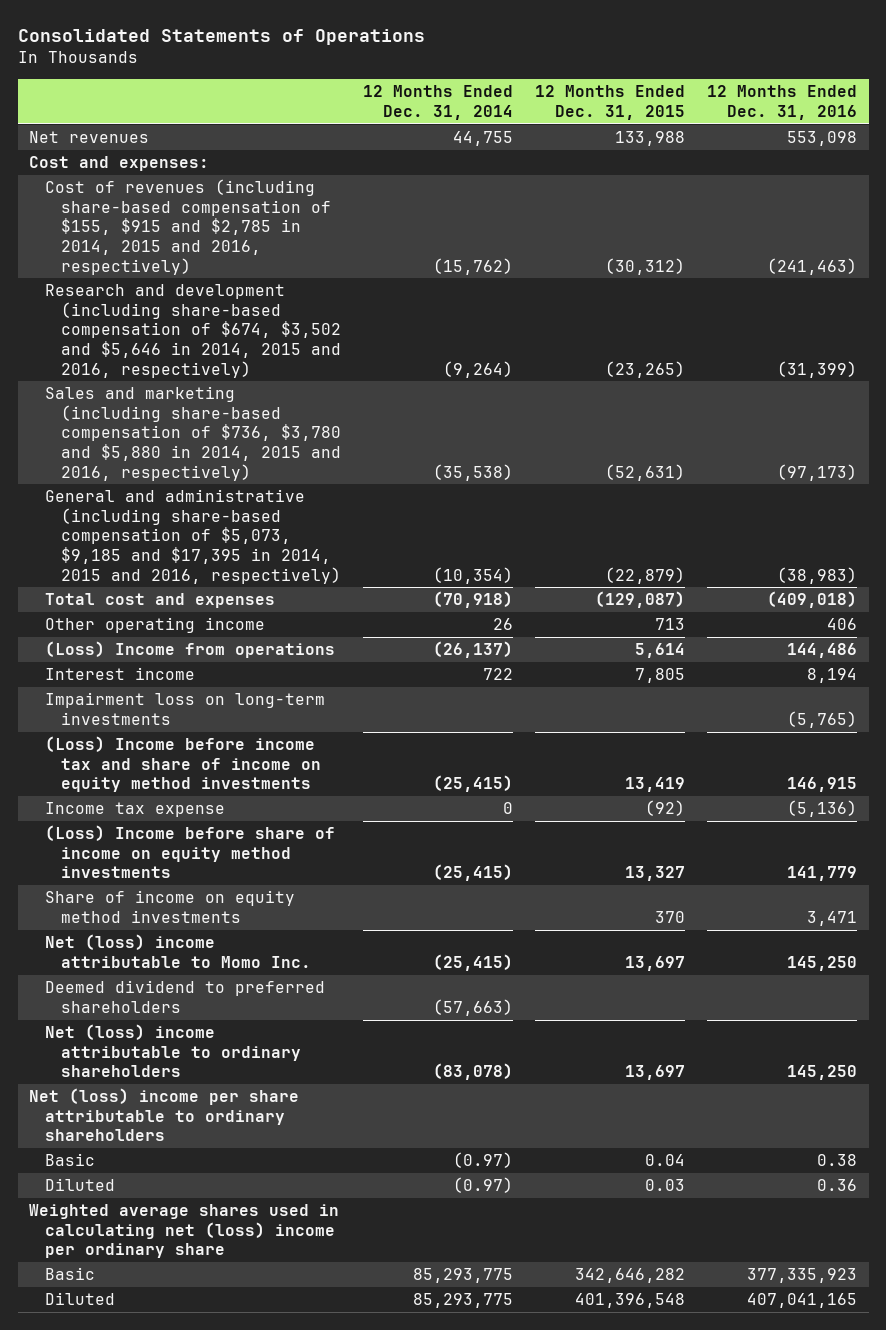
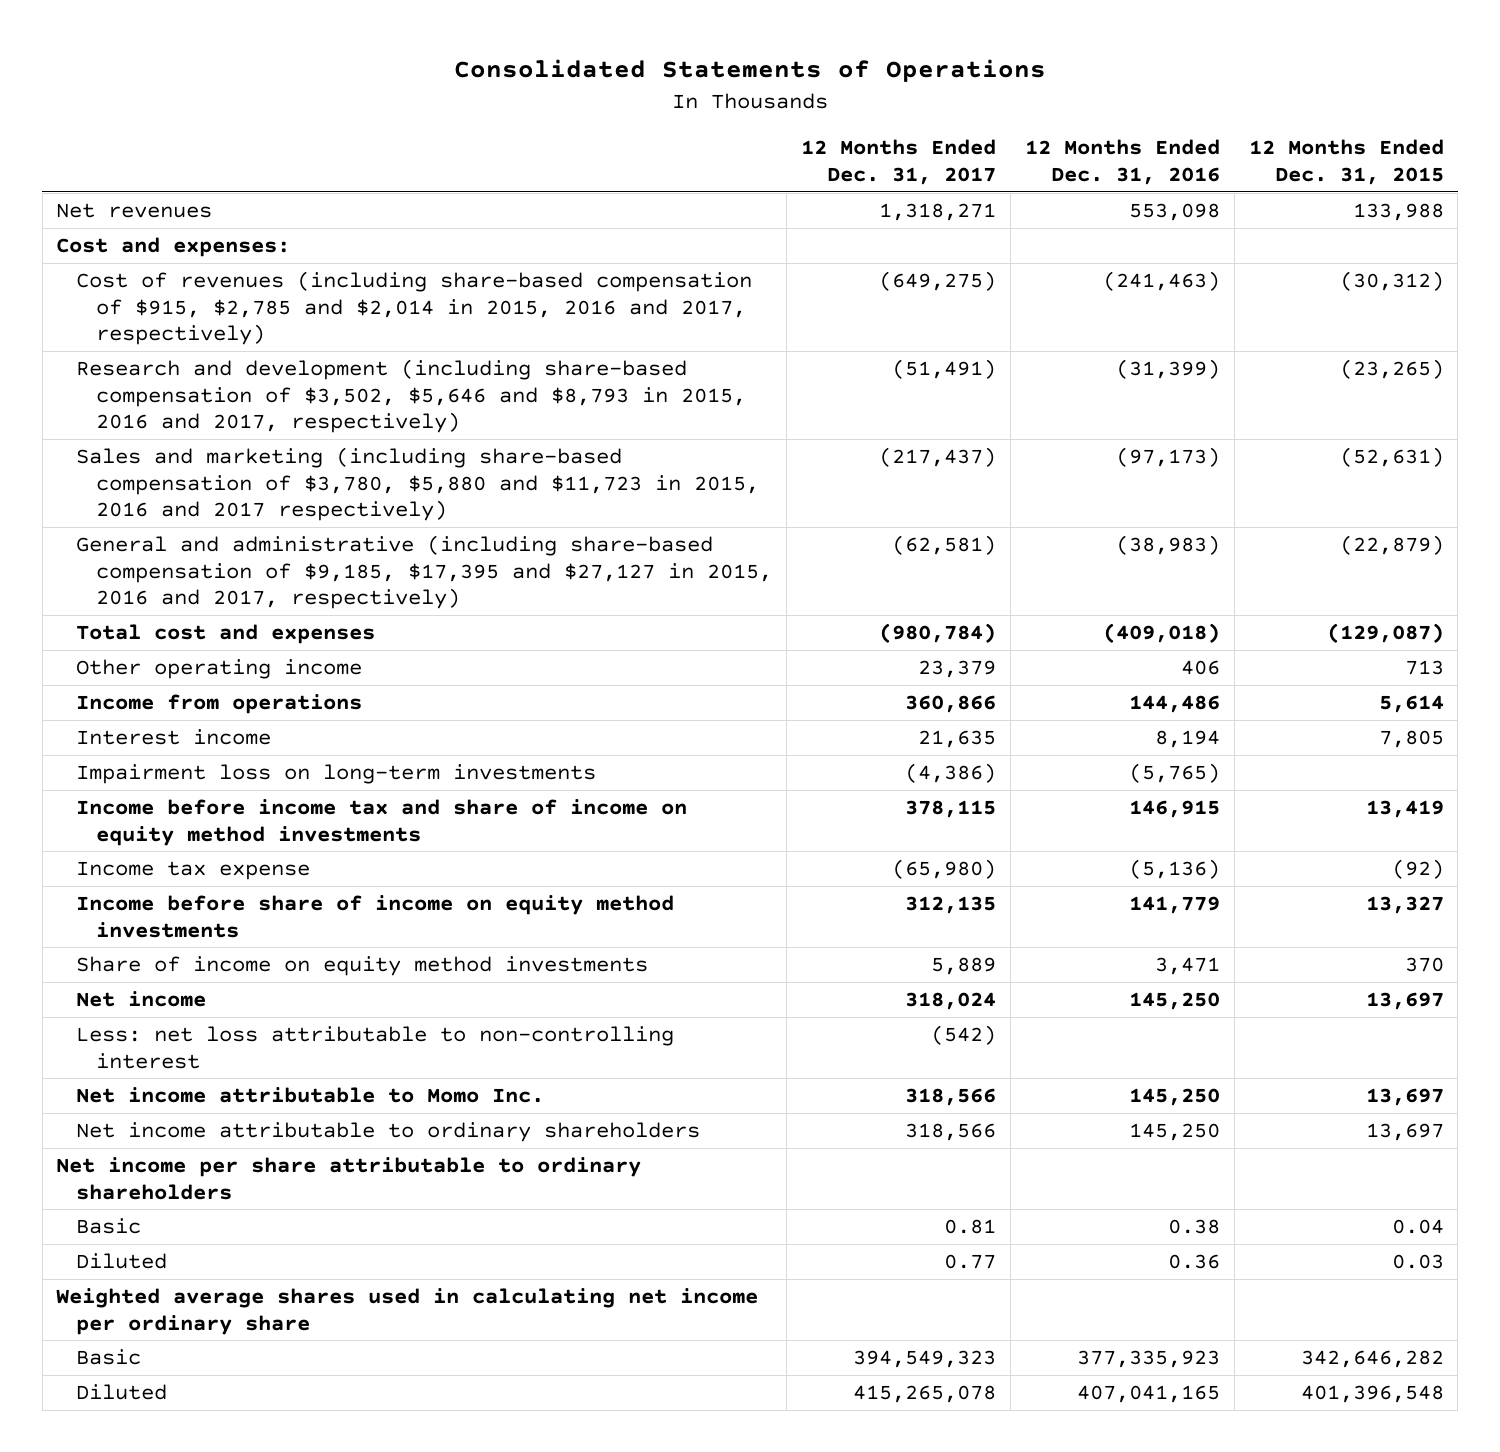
- | 12 Months Ended Dec. 31, 2014 | 12 Months Ended Dec. 31, 2015 | 12 Months Ended Dec. 31, 2016
+ | 12 Months Ended Dec. 31, 2017 | 12 Months Ended Dec. 31, 2016 | 12 Months Ended Dec. 31, 2015
- Cost of revenues (including share-based compensation of $155, $915 and $2,785 in 2014, 2015 and 2016, respectively) | (15,762) | (30,312) | (241,463)
- Research and development (including share-based compensation of $674, $3,502 and $5,646 in 2014, 2015 and 2016, respectively) | (9,264) | (23,265) | (31,399)
- Sales and marketing (including share-based compensation of $736, $3,780 and $5,880 in 2014, 2015 and 2016, respectively) | (35,538) | (52,631) | (97,173)
- General and administrative (including share-based compensation of $5,073, $9,185 and $17,395 in 2014, 2015 and 2016, respectively) | (10,354) | (22,879) | (38,983)
+ Cost of revenues (including share-based compensation of $915, $2,785 and $2,014 in 2015, 2016 and 2017, respectively) | (649,275) | (241,463) | (30,312)
+ Research and development (including share-based compensation of $3,502, $5,646 and $8,793 in 2015, 2016 and 2017, respectively) | (51,491) | (31,399) | (23,265)
+ Sales and marketing (including share-based compensation of $3,780, $5,880 and $11,723 in 2015, 2016 and 2017 respectively) | (217,437) | (97,173) | (52,631)
+ General and administrative (including share-based compensation of $9,185, $17,395 and $27,127 in 2015, 2016 and 2017, respectively) | (62,581) | (38,983) | (22,879)
- (Loss) Income from operations | (26,137) | 5,614 | 144,486
+ Income from operations | 360,866 | 144,486 | 5,614
- (Loss) Income before income tax and share of income on equity method investments | (25,415) | 13,419 | 146,915
+ Income before income tax and share of income on equity method investments | 378,115 | 146,915 | 13,419
- (Loss) Income before share of income on equity method investments | (25,415) | 13,327 | 141,779
+ Income before share of income on equity method investments | 312,135 | 141,779 | 13,327
- Net (loss) income attributable to Momo Inc. | (25,415) | 13,697 | 145,250
- Deemed dividend to preferred shareholders | (57,663) | |
- Net (loss) income attributable to ordinary shareholders | (83,078) | 13,697 | 145,250
- Net (loss) income per share attributable to ordinary shareholders
+ Net income | 318,024 | 145,250 | 13,697
+ Less: net loss attributable to non-controlling interest | (542) | |
+ Net income attributable to Momo Inc. | 318,566 | 145,250 | 13,697
+ Net income attributable to ordinary shareholders | 318,566 | 145,250 | 13,697
+ Net income per share attributable to ordinary shareholders
- Weighted average shares used in calculating net (loss) income per ordinary share
+ Weighted average shares used in calculating net income per ordinary share

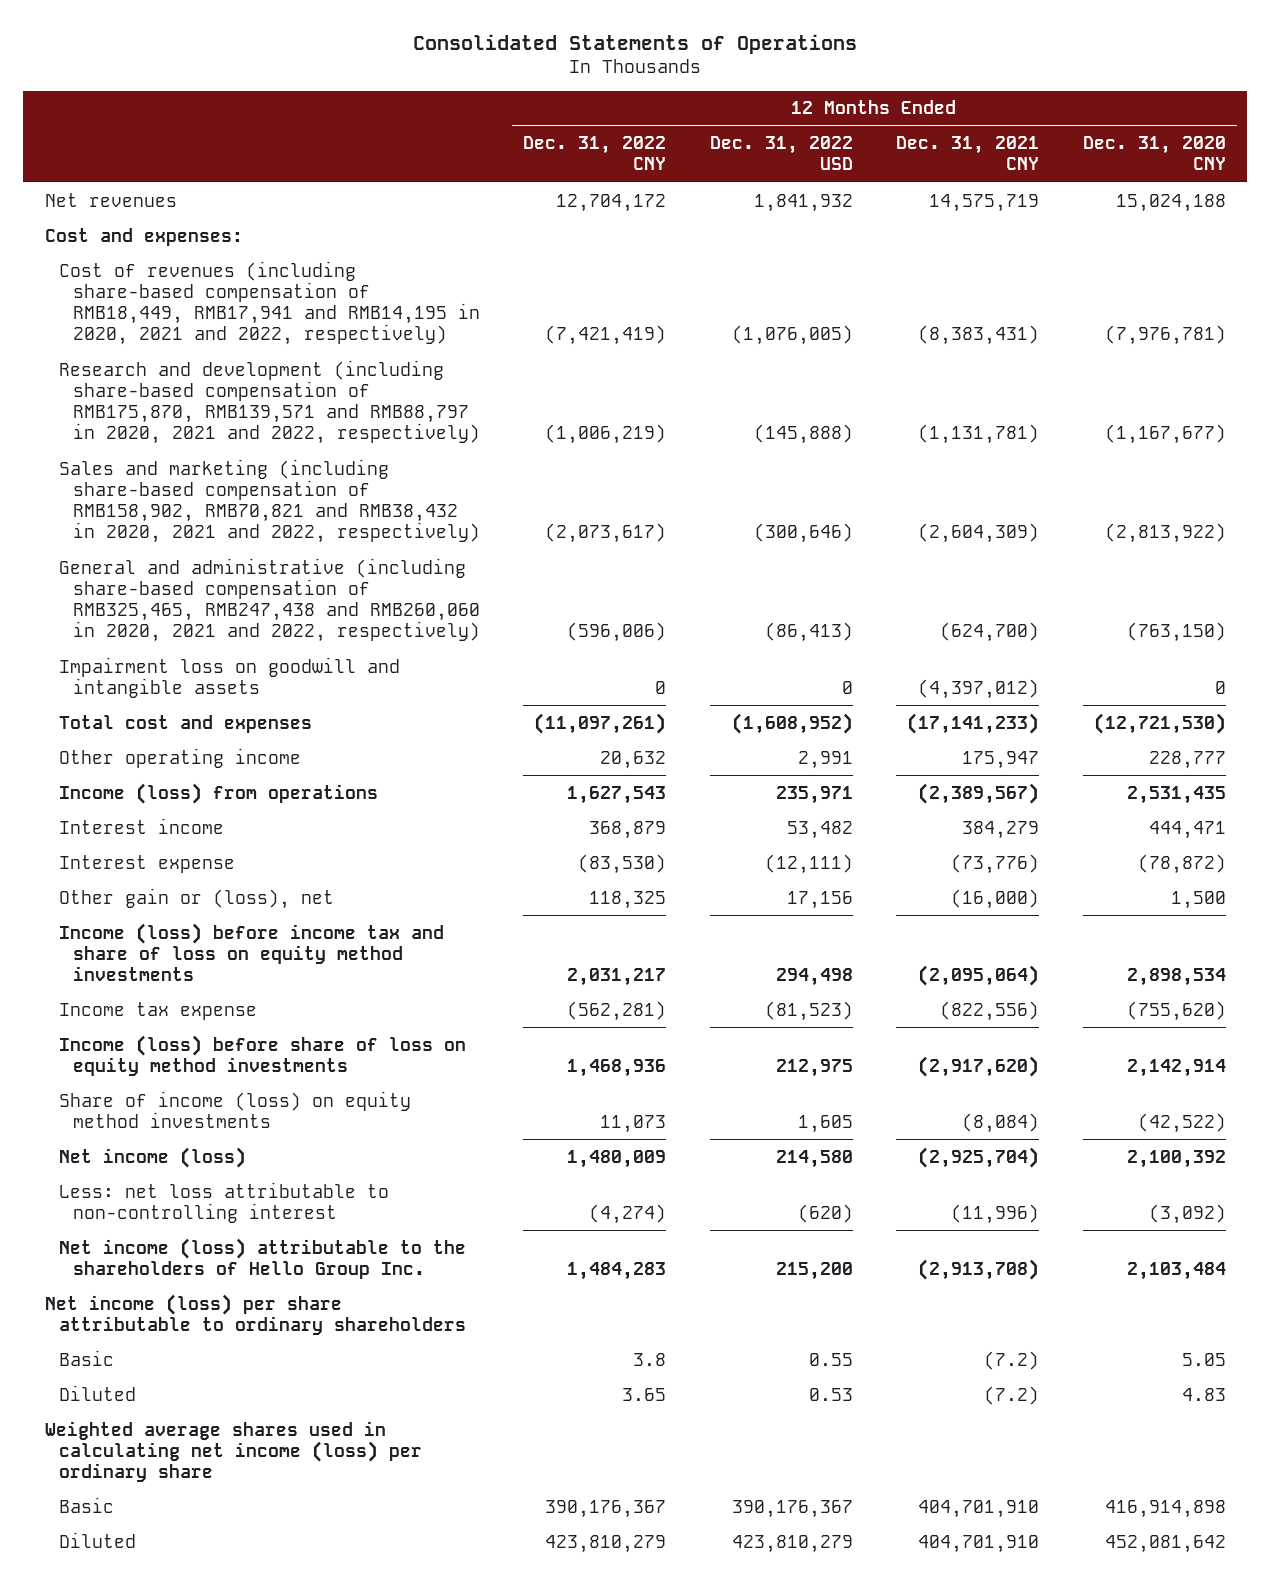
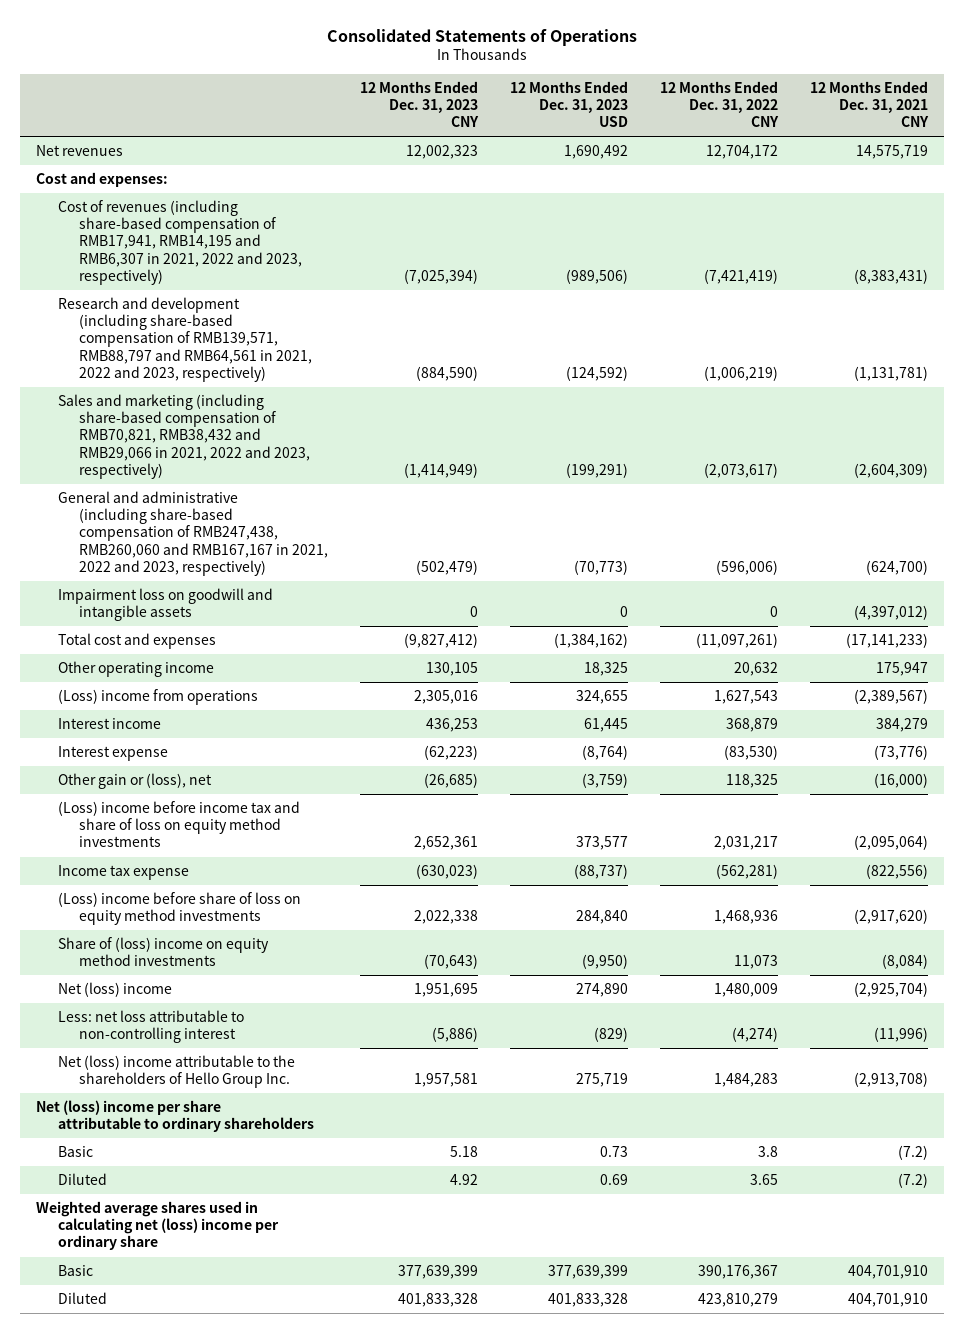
- | 12 Months Ended Dec. 31, 2022 CNY | 12 Months Ended Dec. 31, 2022 USD | 12 Months Ended Dec. 31, 2021 CNY | 12 Months Ended Dec. 31, 2020 CNY
+ | 12 Months Ended Dec. 31, 2023 CNY | 12 Months Ended Dec. 31, 2023 USD | 12 Months Ended Dec. 31, 2022 CNY | 12 Months Ended Dec. 31, 2021 CNY
- Cost of revenues (including share-based compensation of RMB18,449, RMB17,941 and RMB14,195 in 2020, 2021 and 2022, respectively) | (7,421,419) | (1,076,005) | (8,383,431) | (7,976,781)
- Research and development (including share-based compensation of RMB175,870, RMB139,571 and RMB88,797 in 2020, 2021 and 2022, respectively) | (1,006,219) | (145,888) | (1,131,781) | (1,167,677)
- Sales and marketing (including share-based compensation of RMB158,902, RMB70,821 and RMB38,432 in 2020, 2021 and 2022, respectively) | (2,073,617) | (300,646) | (2,604,309) | (2,813,922)
- General and administrative (including share-based compensation of RMB325,465, RMB247,438 and RMB260,060 in 2020, 2021 and 2022, respectively) | (596,006) | (86,413) | (624,700) | (763,150)
+ Cost of revenues (including share-based compensation of RMB17,941, RMB14,195 and RMB6,307 in 2021, 2022 and 2023, respectively) | (7,025,394) | (989,506) | (7,421,419) | (8,383,431)
+ Research and development (including share-based compensation of RMB139,571, RMB88,797 and RMB64,561 in 2021, 2022 and 2023, respectively) | (884,590) | (124,592) | (1,006,219) | (1,131,781)
+ Sales and marketing (including share-based compensation of RMB70,821, RMB38,432 and RMB29,066 in 2021, 2022 and 2023, respectively) | (1,414,949) | (199,291) | (2,073,617) | (2,604,309)
+ General and administrative (including share-based compensation of RMB247,438, RMB260,060 and RMB167,167 in 2021, 2022 and 2023, respectively) | (502,479) | (70,773) | (596,006) | (624,700)
- Income (loss) from operations | 1,627,543 | 235,971 | (2,389,567) | 2,531,435
+ (Loss) income from operations | 2,305,016 | 324,655 | 1,627,543 | (2,389,567)
- Income (loss) before income tax and share of loss on equity method investments | 2,031,217 | 294,498 | (2,095,064) | 2,898,534
+ (Loss) income before income tax and share of loss on equity method investments | 2,652,361 | 373,577 | 2,031,217 | (2,095,064)
- Income (loss) before share of loss on equity method investments | 1,468,936 | 212,975 | (2,917,620) | 2,142,914
- Share of income (loss) on equity method investments | 11,073 | 1,605 | (8,084) | (42,522)
- Net income (loss) | 1,480,009 | 214,580 | (2,925,704) | 2,100,392
+ (Loss) income before share of loss on equity method investments | 2,022,338 | 284,840 | 1,468,936 | (2,917,620)
+ Share of (loss) income on equity method investments | (70,643) | (9,950) | 11,073 | (8,084)
+ Net (loss) income | 1,951,695 | 274,890 | 1,480,009 | (2,925,704)
- Net income (loss) attributable to the shareholders of Hello Group Inc. | 1,484,283 | 215,200 | (2,913,708) | 2,103,484
- Net income (loss) per share attributable to ordinary shareholders
+ Net (loss) income attributable to the shareholders of Hello Group Inc. | 1,957,581 | 275,719 | 1,484,283 | (2,913,708)
+ Net (loss) income per share attributable to ordinary shareholders
- Weighted average shares used in calculating net income (loss) per ordinary share
+ Weighted average shares used in calculating net (loss) income per ordinary share

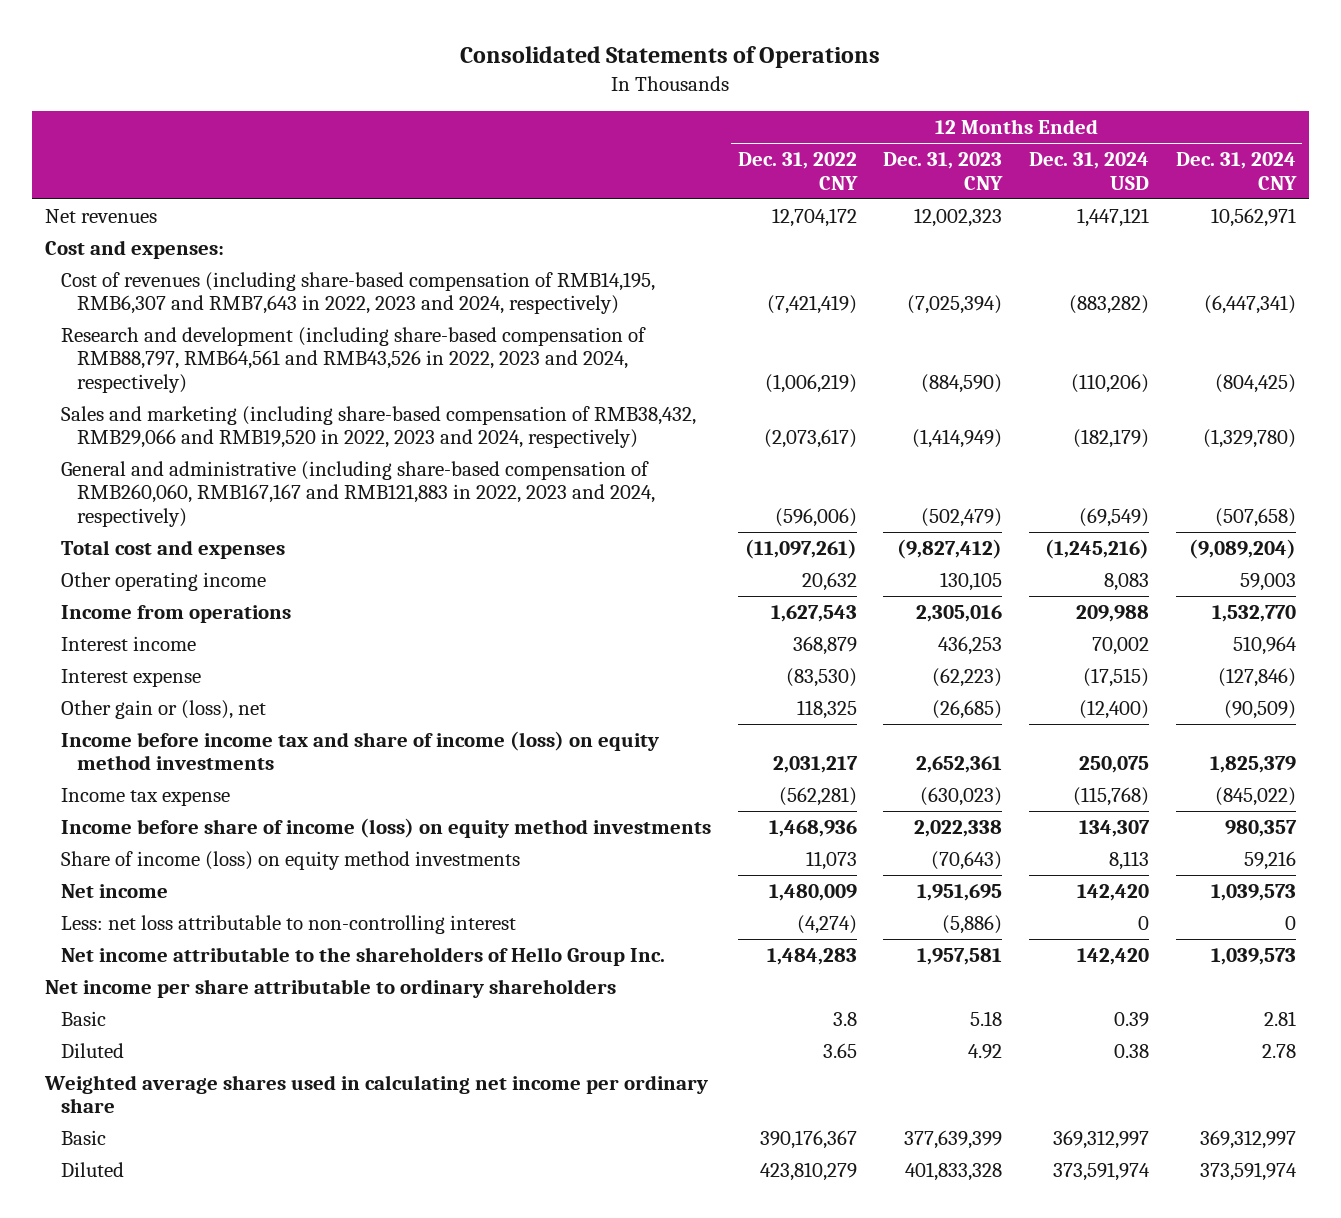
- | 12 Months Ended Dec. 31, 2023 CNY | 12 Months Ended Dec. 31, 2023 USD | 12 Months Ended Dec. 31, 2022 CNY | 12 Months Ended Dec. 31, 2021 CNY
+ | 12 Months Ended Dec. 31, 2022 CNY | 12 Months Ended Dec. 31, 2023 CNY | 12 Months Ended Dec. 31, 2024 USD | 12 Months Ended Dec. 31, 2024 CNY
- Cost of revenues (including share-based compensation of RMB17,941, RMB14,195 and RMB6,307 in 2021, 2022 and 2023, respectively) | (7,025,394) | (989,506) | (7,421,419) | (8,383,431)
- Research and development (including share-based compensation of RMB139,571, RMB88,797 and RMB64,561 in 2021, 2022 and 2023, respectively) | (884,590) | (124,592) | (1,006,219) | (1,131,781)
- Sales and marketing (including share-based compensation of RMB70,821, RMB38,432 and RMB29,066 in 2021, 2022 and 2023, respectively) | (1,414,949) | (199,291) | (2,073,617) | (2,604,309)
- General and administrative (including share-based compensation of RMB247,438, RMB260,060 and RMB167,167 in 2021, 2022 and 2023, respectively) | (502,479) | (70,773) | (596,006) | (624,700)
- Impairment loss on goodwill and intangible assets | 0 | 0 | 0 | (4,397,012)
+ Cost of revenues (including share-based compensation of RMB14,195, RMB6,307 and RMB7,643 in 2022, 2023 and 2024, respectively) | (7,421,419) | (7,025,394) | (883,282) | (6,447,341)
+ Research and development (including share-based compensation of RMB88,797, RMB64,561 and RMB43,526 in 2022, 2023 and 2024, respectively) | (1,006,219) | (884,590) | (110,206) | (804,425)
+ Sales and marketing (including share-based compensation of RMB38,432, RMB29,066 and RMB19,520 in 2022, 2023 and 2024, respectively) | (2,073,617) | (1,414,949) | (182,179) | (1,329,780)
+ General and administrative (including share-based compensation of RMB260,060, RMB167,167 and RMB121,883 in 2022, 2023 and 2024, respectively) | (596,006) | (502,479) | (69,549) | (507,658)
- (Loss) income from operations | 2,305,016 | 324,655 | 1,627,543 | (2,389,567)
+ Income from operations | 1,627,543 | 2,305,016 | 209,988 | 1,532,770
- (Loss) income before income tax and share of loss on equity method investments | 2,652,361 | 373,577 | 2,031,217 | (2,095,064)
+ Income before income tax and share of income (loss) on equity method investments | 2,031,217 | 2,652,361 | 250,075 | 1,825,379
- (Loss) income before share of loss on equity method investments | 2,022,338 | 284,840 | 1,468,936 | (2,917,620)
- Share of (loss) income on equity method investments | (70,643) | (9,950) | 11,073 | (8,084)
- Net (loss) income | 1,951,695 | 274,890 | 1,480,009 | (2,925,704)
+ Income before share of income (loss) on equity method investments | 1,468,936 | 2,022,338 | 134,307 | 980,357
+ Share of income (loss) on equity method investments | 11,073 | (70,643) | 8,113 | 59,216
+ Net income | 1,480,009 | 1,951,695 | 142,420 | 1,039,573
- Net (loss) income attributable to the shareholders of Hello Group Inc. | 1,957,581 | 275,719 | 1,484,283 | (2,913,708)
- Net (loss) income per share attributable to ordinary shareholders
+ Net income attributable to the shareholders of Hello Group Inc. | 1,484,283 | 1,957,581 | 142,420 | 1,039,573
+ Net income per share attributable to ordinary shareholders
- Weighted average shares used in calculating net (loss) income per ordinary share
+ Weighted average shares used in calculating net income per ordinary share

